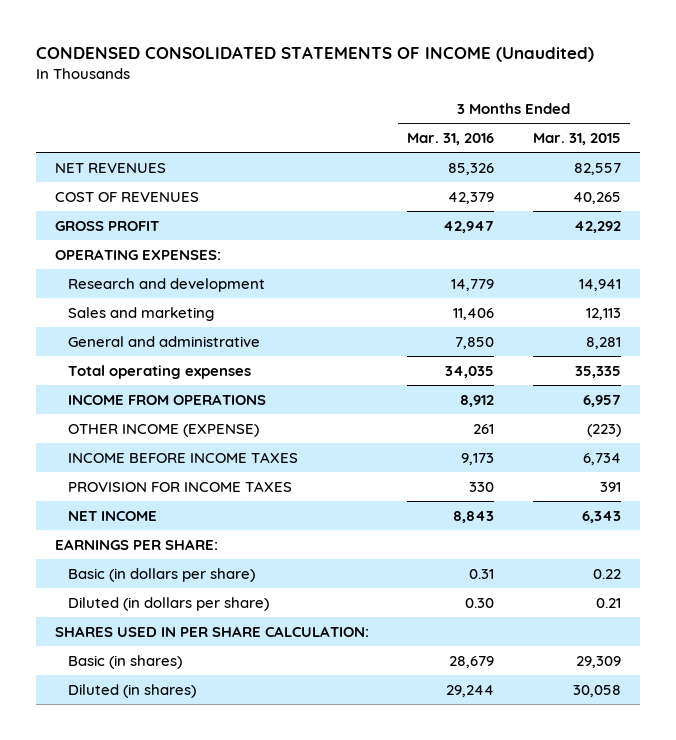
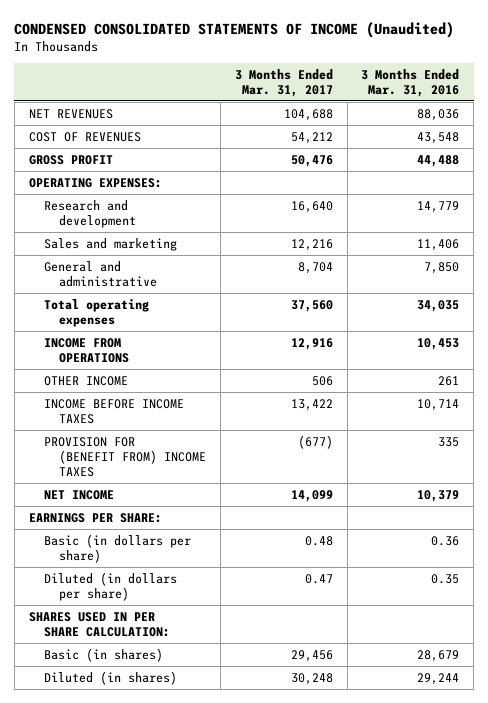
- | 3 Months Ended Mar. 31, 2016 | 3 Months Ended Mar. 31, 2015
+ | 3 Months Ended Mar. 31, 2017 | 3 Months Ended Mar. 31, 2016
- NET REVENUES | 85,326 | 82,557
- COST OF REVENUES | 42,379 | 40,265
- GROSS PROFIT | 42,947 | 42,292
+ NET REVENUES | 104,688 | 88,036
+ COST OF REVENUES | 54,212 | 43,548
+ GROSS PROFIT | 50,476 | 44,488
- INCOME FROM OPERATIONS | 8,912 | 6,957
- OTHER INCOME (EXPENSE) | 261 | (223)
- INCOME BEFORE INCOME TAXES | 9,173 | 6,734
- PROVISION FOR INCOME TAXES | 330 | 391
- NET INCOME | 8,843 | 6,343
+ INCOME FROM OPERATIONS | 12,916 | 10,453
+ OTHER INCOME | 506 | 261
+ INCOME BEFORE INCOME TAXES | 13,422 | 10,714
+ PROVISION FOR (BENEFIT FROM) INCOME TAXES | (677) | 335
+ NET INCOME | 14,099 | 10,379
- Basic (in dollars per share) | 0.31 | 0.22
- Diluted (in dollars per share) | 0.30 | 0.21
+ Basic (in dollars per share) | 0.48 | 0.36
+ Diluted (in dollars per share) | 0.47 | 0.35

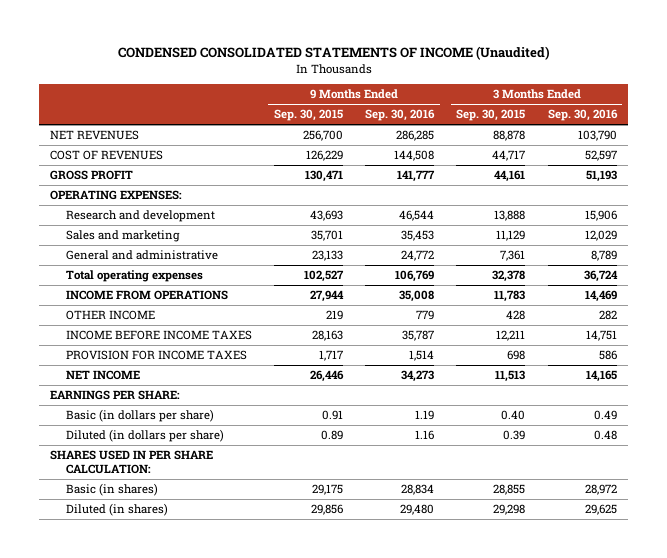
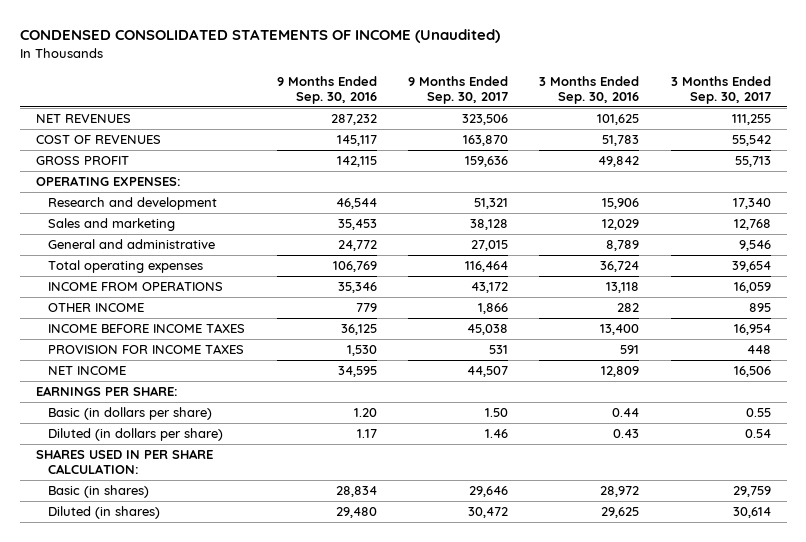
- | 9 Months Ended Sep. 30, 2015 | 9 Months Ended Sep. 30, 2016 | 3 Months Ended Sep. 30, 2015 | 3 Months Ended Sep. 30, 2016
+ | 9 Months Ended Sep. 30, 2016 | 9 Months Ended Sep. 30, 2017 | 3 Months Ended Sep. 30, 2016 | 3 Months Ended Sep. 30, 2017
- NET REVENUES | 256,700 | 286,285 | 88,878 | 103,790
- COST OF REVENUES | 126,229 | 144,508 | 44,717 | 52,597
- GROSS PROFIT | 130,471 | 141,777 | 44,161 | 51,193
+ NET REVENUES | 287,232 | 323,506 | 101,625 | 111,255
+ COST OF REVENUES | 145,117 | 163,870 | 51,783 | 55,542
+ GROSS PROFIT | 142,115 | 159,636 | 49,842 | 55,713
- INCOME FROM OPERATIONS | 27,944 | 35,008 | 11,783 | 14,469
+ INCOME FROM OPERATIONS | 35,346 | 43,172 | 13,118 | 16,059
- INCOME BEFORE INCOME TAXES | 28,163 | 35,787 | 12,211 | 14,751
- PROVISION FOR INCOME TAXES | 1,717 | 1,514 | 698 | 586
- NET INCOME | 26,446 | 34,273 | 11,513 | 14,165
+ INCOME BEFORE INCOME TAXES | 36,125 | 45,038 | 13,400 | 16,954
+ PROVISION FOR INCOME TAXES | 1,530 | 531 | 591 | 448
+ NET INCOME | 34,595 | 44,507 | 12,809 | 16,506
- Basic (in dollars per share) | 0.91 | 1.19 | 0.40 | 0.49
- Diluted (in dollars per share) | 0.89 | 1.16 | 0.39 | 0.48
+ Basic (in dollars per share) | 1.20 | 1.50 | 0.44 | 0.55
+ Diluted (in dollars per share) | 1.17 | 1.46 | 0.43 | 0.54

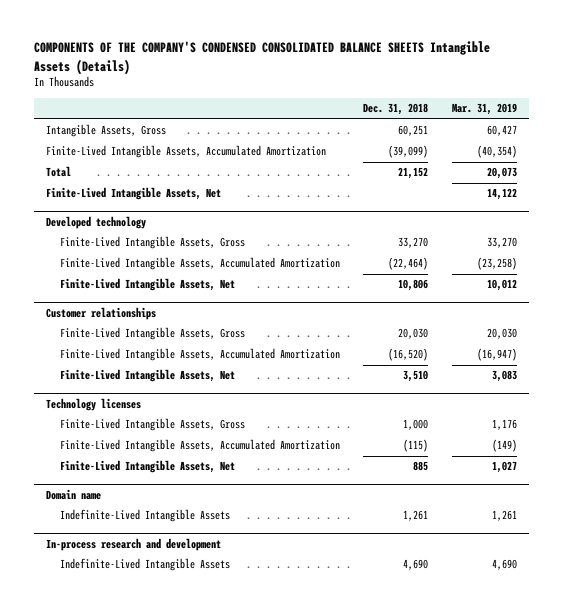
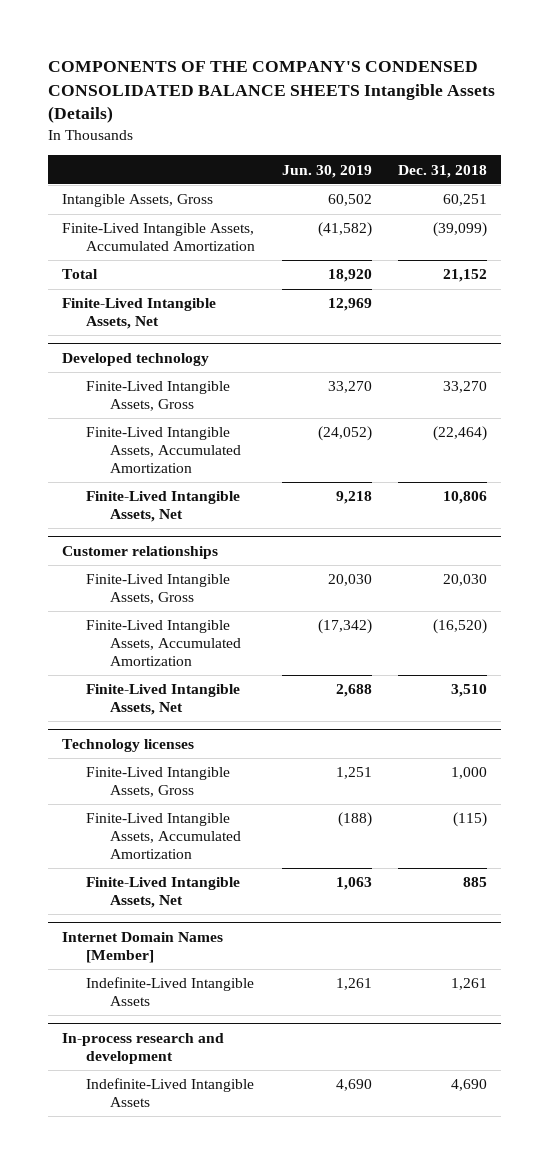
- | Dec. 31, 2018 | Mar. 31, 2019
+ | Jun. 30, 2019 | Dec. 31, 2018
- Domain name
+ Internet Domain Names [Member]

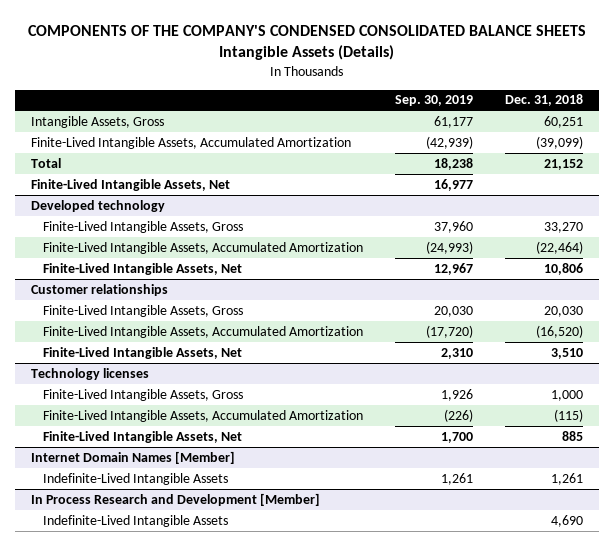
- | Jun. 30, 2019 | Dec. 31, 2018
+ | Sep. 30, 2019 | Dec. 31, 2018
- In-process research and development
+ In Process Research and Development [Member]

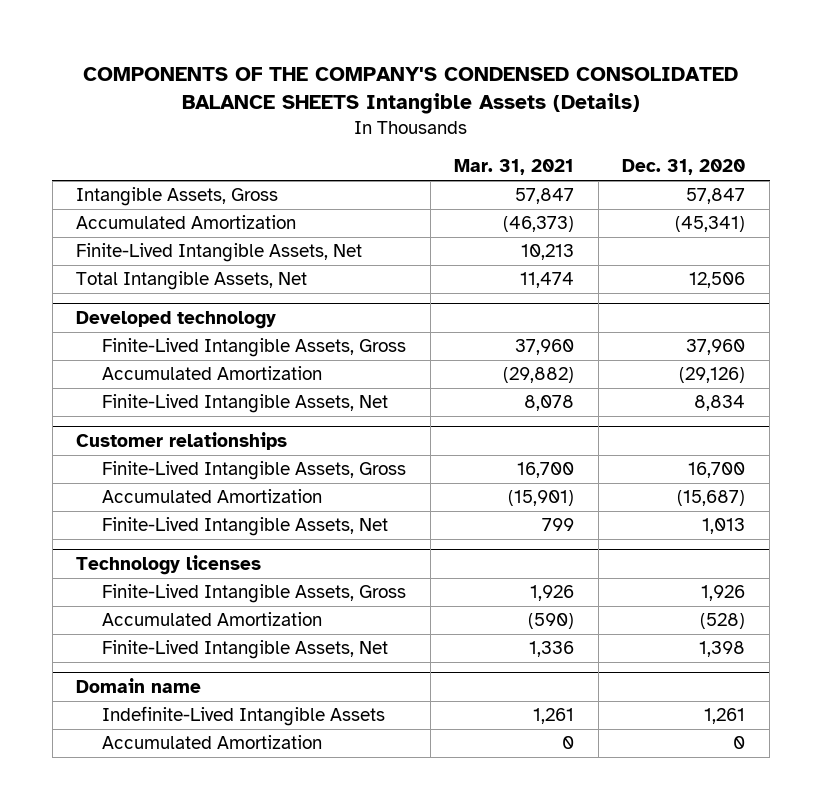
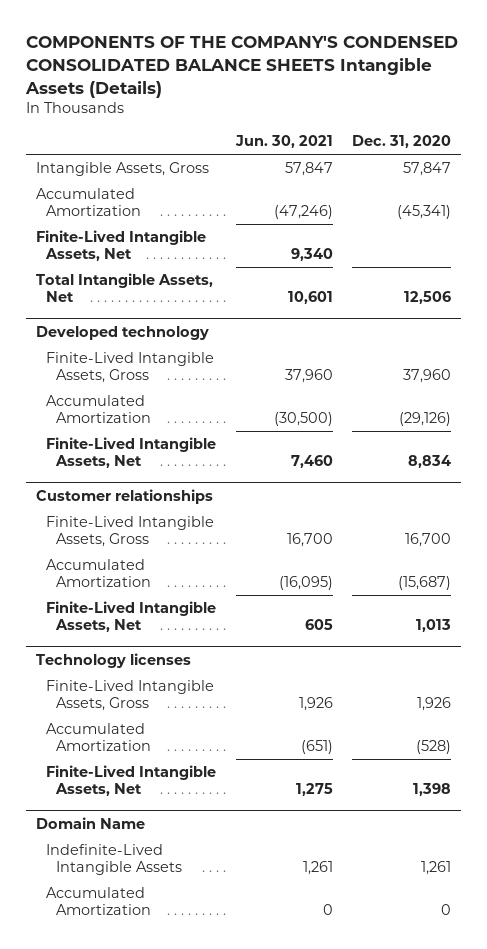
- | Mar. 31, 2021 | Dec. 31, 2020
+ | Jun. 30, 2021 | Dec. 31, 2020
- Domain name
+ Domain Name

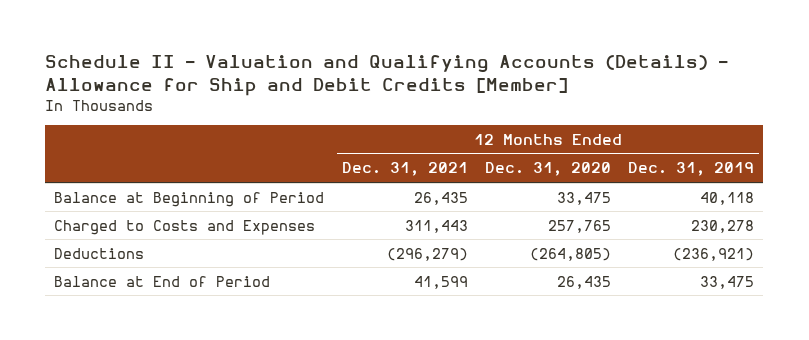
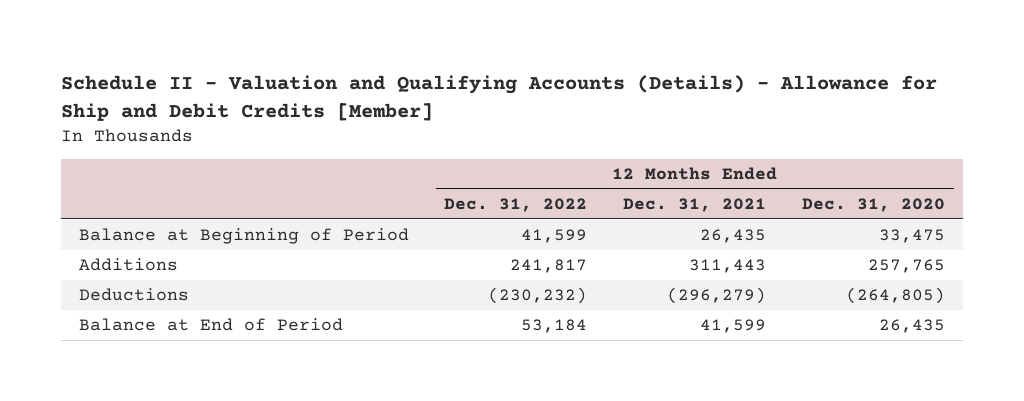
- | 12 Months Ended Dec. 31, 2021 | 12 Months Ended Dec. 31, 2020 | 12 Months Ended Dec. 31, 2019
+ | 12 Months Ended Dec. 31, 2022 | 12 Months Ended Dec. 31, 2021 | 12 Months Ended Dec. 31, 2020
- Charged to Costs and Expenses | 311,443 | 257,765 | 230,278
+ Additions | 241,817 | 311,443 | 257,765

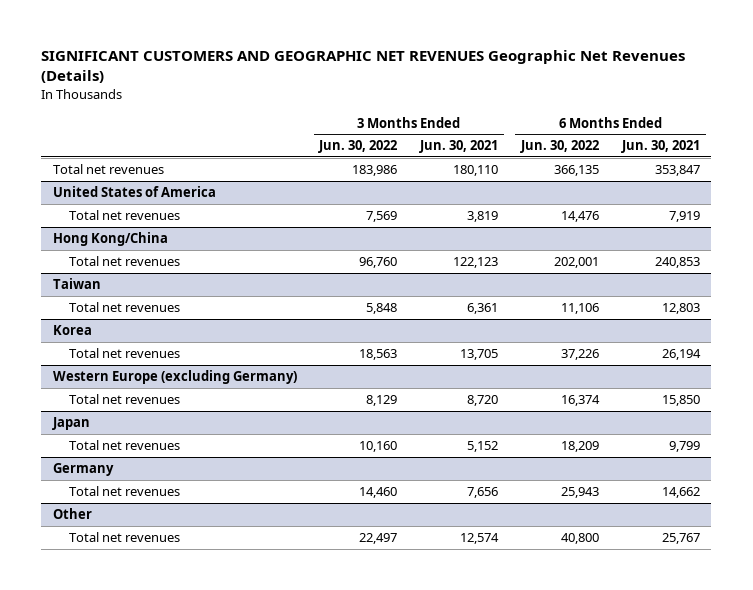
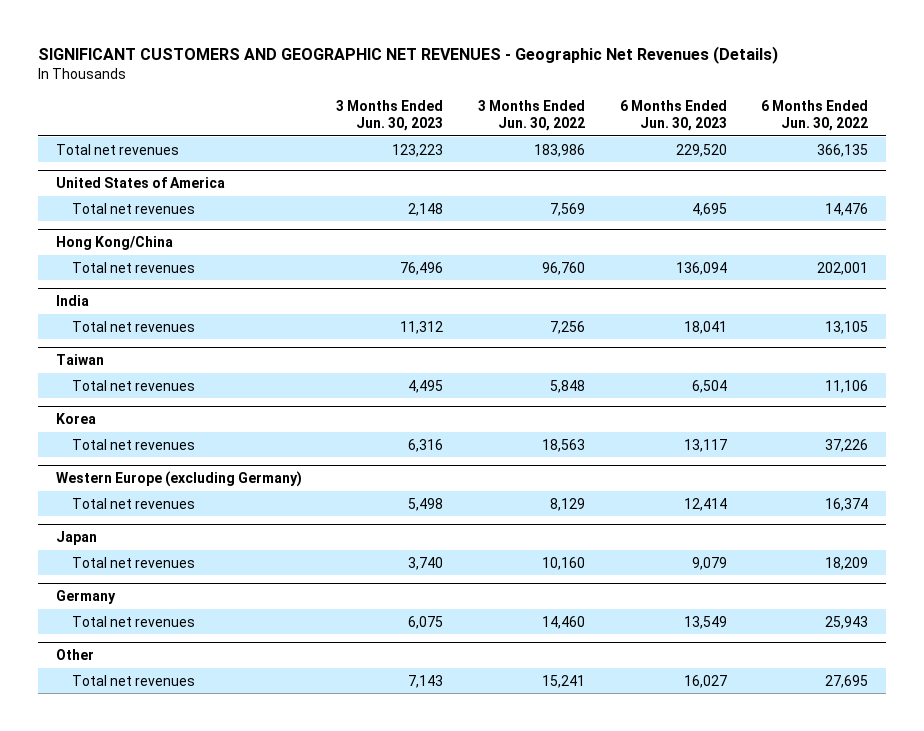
- SIGNIFICANT CUSTOMERS AND GEOGRAPHIC NET REVENUES Geographic Net Revenues (Details)
+ SIGNIFICANT CUSTOMERS AND GEOGRAPHIC NET REVENUES - Geographic Net Revenues (Details)
- | 3 Months Ended Jun. 30, 2022 | 3 Months Ended Jun. 30, 2021 | 6 Months Ended Jun. 30, 2022 | 6 Months Ended Jun. 30, 2021
+ | 3 Months Ended Jun. 30, 2023 | 3 Months Ended Jun. 30, 2022 | 6 Months Ended Jun. 30, 2023 | 6 Months Ended Jun. 30, 2022
+ India
+ Total net revenues | 11,312 | 7,256 | 18,041 | 13,105
@ Other
- Total net revenues | 22,497 | 12,574 | 40,800 | 25,767
+ Total net revenues | 7,143 | 15,241 | 16,027 | 27,695

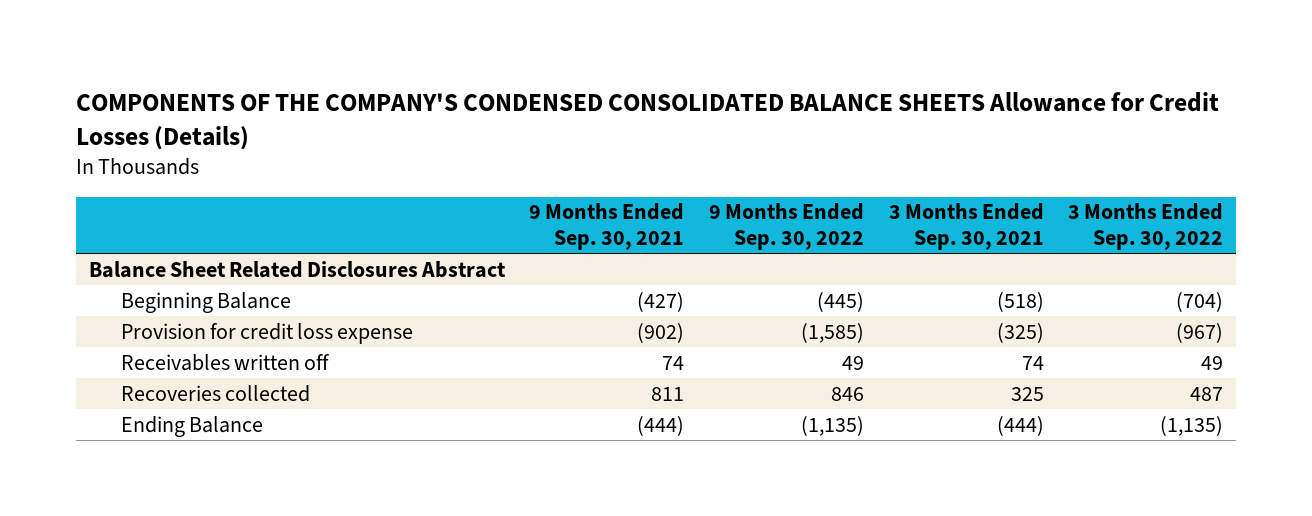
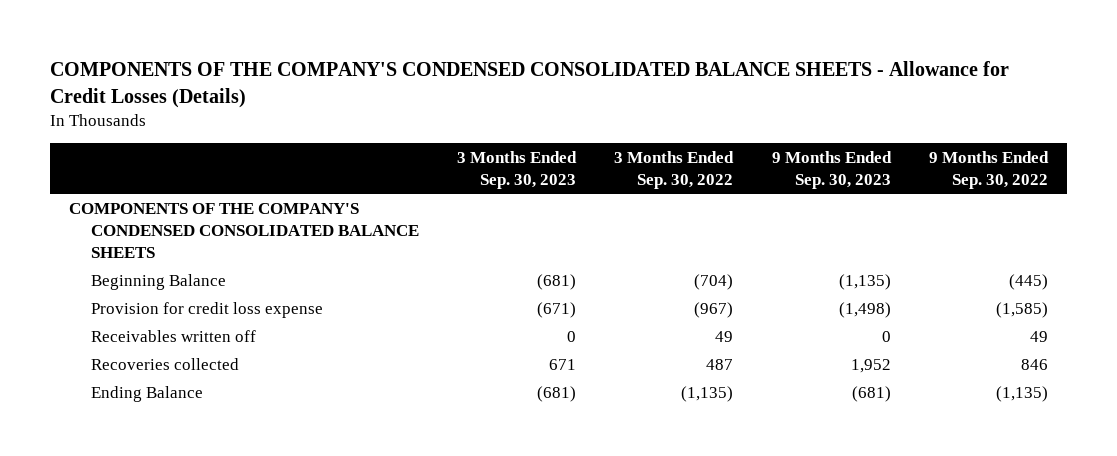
- COMPONENTS OF THE COMPANY'S CONDENSED CONSOLIDATED BALANCE SHEETS Allowance for Credit Losses (Details)
+ COMPONENTS OF THE COMPANY'S CONDENSED CONSOLIDATED BALANCE SHEETS - Allowance for Credit Losses (Details)
- | 9 Months Ended Sep. 30, 2021 | 9 Months Ended Sep. 30, 2022 | 3 Months Ended Sep. 30, 2021 | 3 Months Ended Sep. 30, 2022
+ | 3 Months Ended Sep. 30, 2023 | 3 Months Ended Sep. 30, 2022 | 9 Months Ended Sep. 30, 2023 | 9 Months Ended Sep. 30, 2022
- Balance Sheet Related Disclosures Abstract
+ COMPONENTS OF THE COMPANY'S CONDENSED CONSOLIDATED BALANCE SHEETS

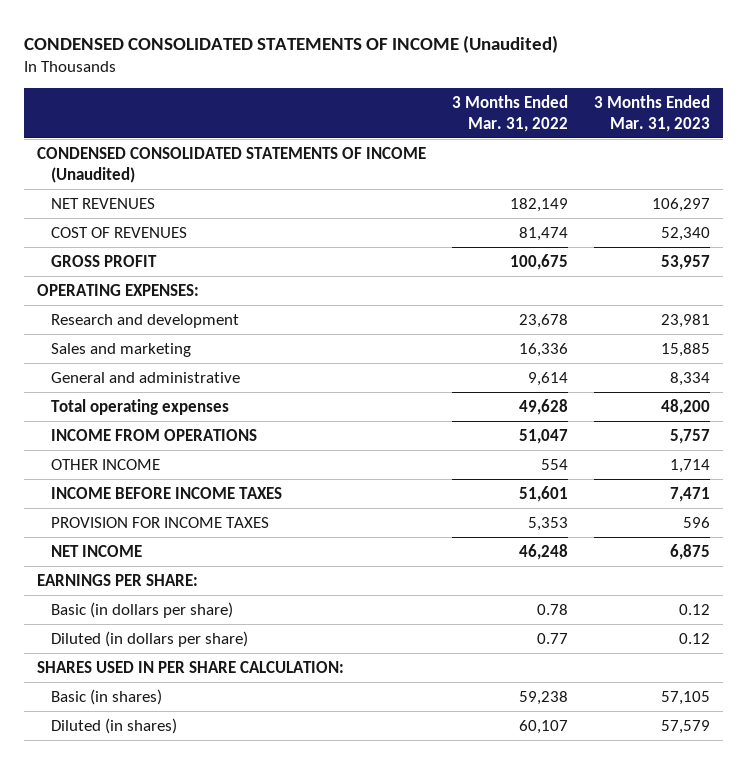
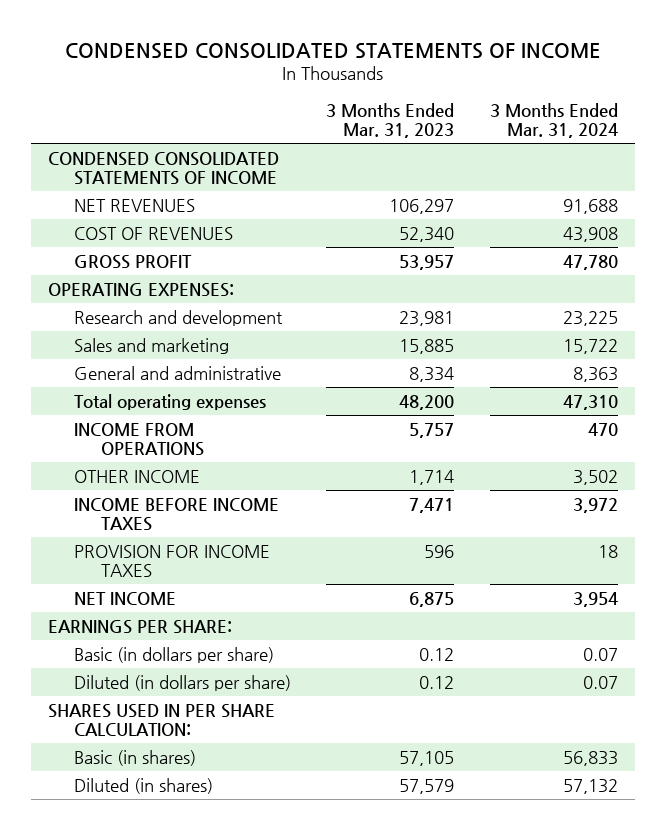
- CONDENSED CONSOLIDATED STATEMENTS OF INCOME (Unaudited)
+ CONDENSED CONSOLIDATED STATEMENTS OF INCOME
- | 3 Months Ended Mar. 31, 2022 | 3 Months Ended Mar. 31, 2023
+ | 3 Months Ended Mar. 31, 2023 | 3 Months Ended Mar. 31, 2024
- CONDENSED CONSOLIDATED STATEMENTS OF INCOME (Unaudited)
+ CONDENSED CONSOLIDATED STATEMENTS OF INCOME

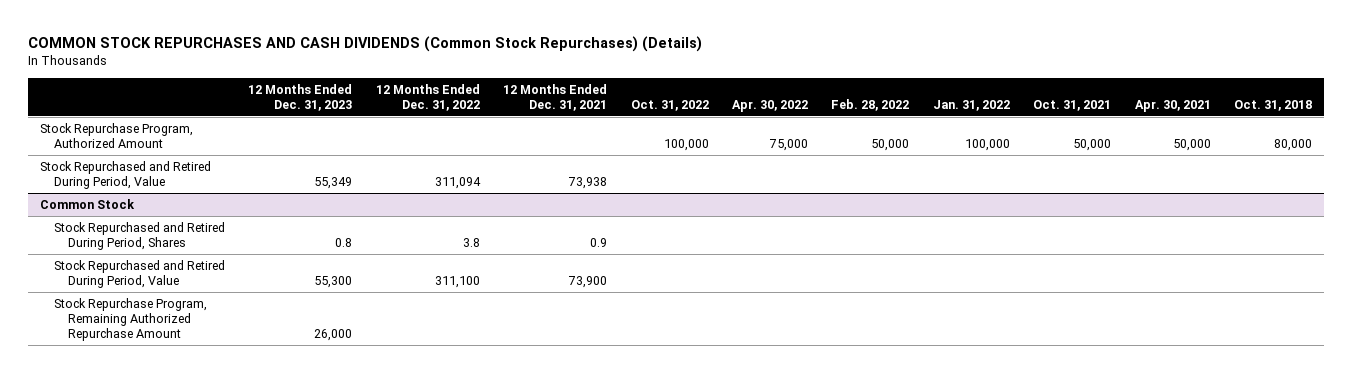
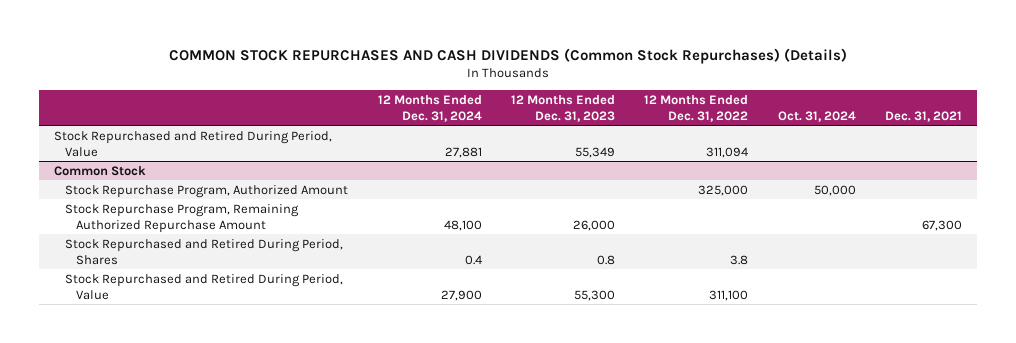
- | 12 Months Ended Dec. 31, 2023 | 12 Months Ended Dec. 31, 2022 | 12 Months Ended Dec. 31, 2021 | Oct. 31, 2022 | Apr. 30, 2022 | Feb. 28, 2022 | Jan. 31, 2022 | Oct. 31, 2021 | Apr. 30, 2021 | Oct. 31, 2018
+ | 12 Months Ended Dec. 31, 2024 | 12 Months Ended Dec. 31, 2023 | 12 Months Ended Dec. 31, 2022 | Oct. 31, 2024 | Dec. 31, 2021
- Stock Repurchase Program, Authorized Amount | | | | 100,000 | 75,000 | 50,000 | 100,000 | 50,000 | 50,000 | 80,000
@ Common Stock
+ Stock Repurchase Program, Authorized Amount | | | 325,000 | 50,000 |
moved up: Stock Repurchase Program, Remaining Authorized Repurchase Amount | 48,100 | 26,000 | | | 67,300

